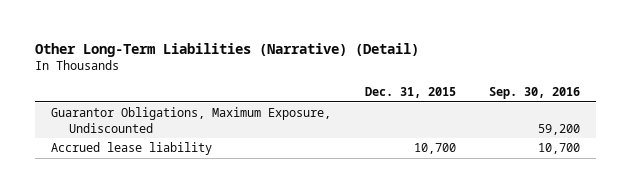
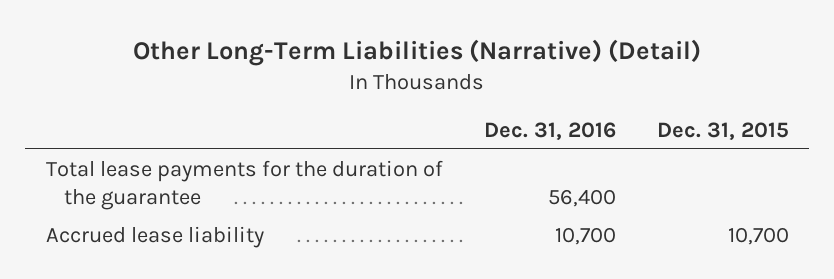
- | Dec. 31, 2015 | Sep. 30, 2016
+ | Dec. 31, 2016 | Dec. 31, 2015
- Guarantor Obligations, Maximum Exposure, Undiscounted | | 59,200
+ Total lease payments for the duration of the guarantee | 56,400 |

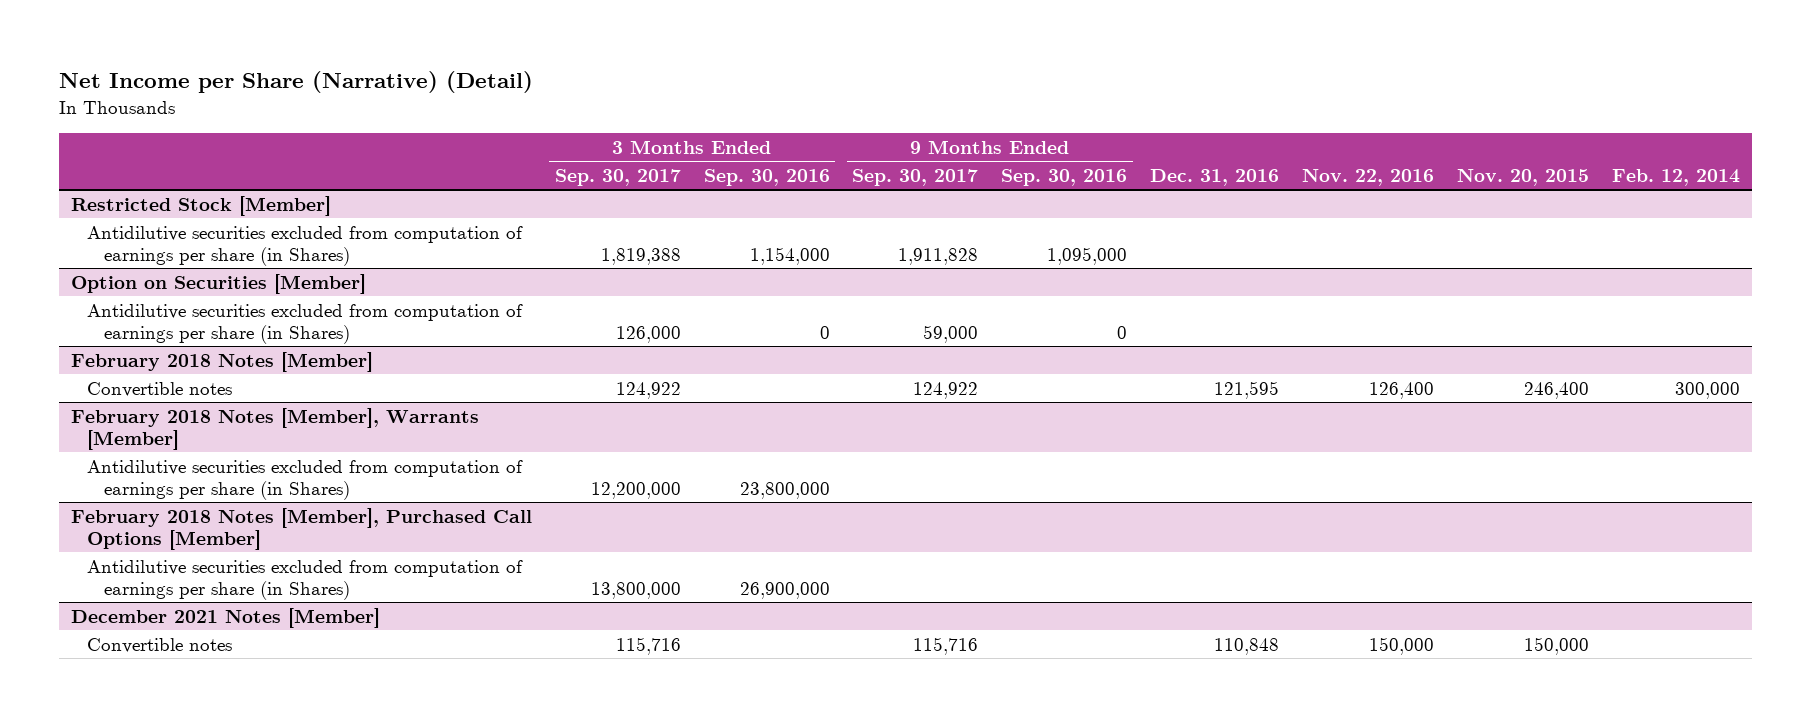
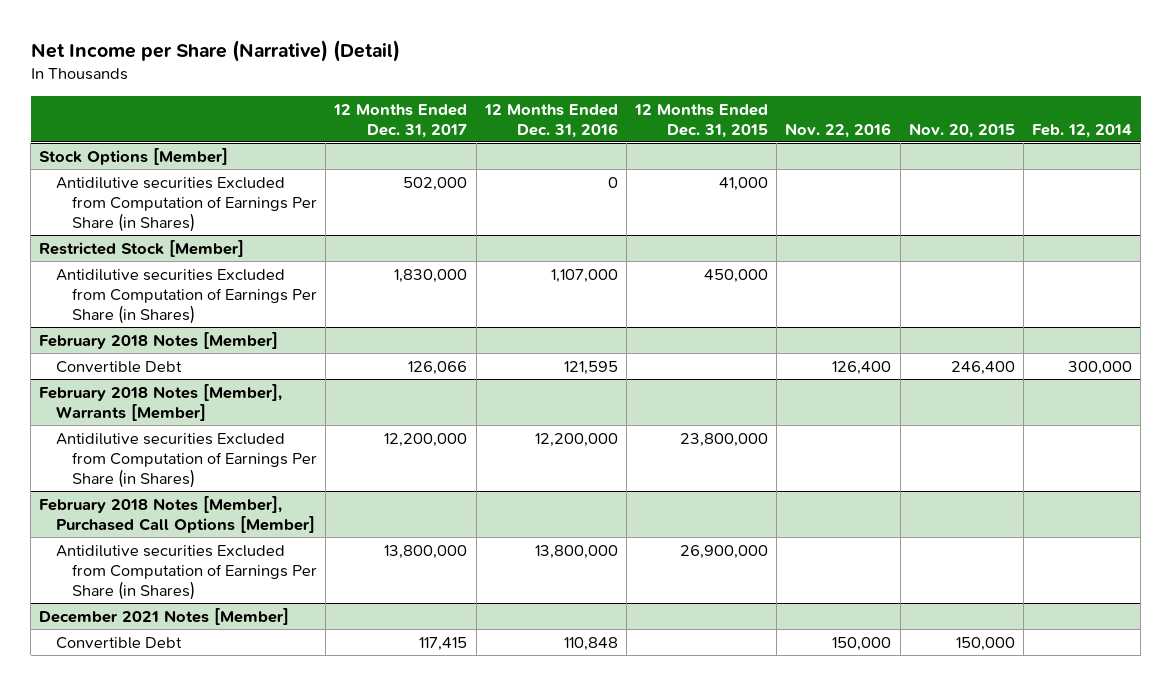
- | 3 Months Ended Sep. 30, 2017 | 3 Months Ended Sep. 30, 2016 | 9 Months Ended Sep. 30, 2017 | 9 Months Ended Sep. 30, 2016 | Dec. 31, 2016 | Nov. 22, 2016 | Nov. 20, 2015 | Feb. 12, 2014
+ | 12 Months Ended Dec. 31, 2017 | 12 Months Ended Dec. 31, 2016 | 12 Months Ended Dec. 31, 2015 | Nov. 22, 2016 | Nov. 20, 2015 | Feb. 12, 2014
+ Stock Options [Member]
+ Antidilutive securities Excluded from Computation of Earnings Per Share (in Shares) | 502,000 | 0 | 41,000 | | |
@ Restricted Stock [Member]
- Antidilutive securities excluded from computation of earnings per share (in Shares) | 1,819,388 | 1,154,000 | 1,911,828 | 1,095,000 | | | |
- Option on Securities [Member]
- Antidilutive securities excluded from computation of earnings per share (in Shares) | 126,000 | 0 | 59,000 | 0 | | | |
@ Restricted Stock [Member]
+ Antidilutive securities Excluded from Computation of Earnings Per Share (in Shares) | 1,830,000 | 1,107,000 | 450,000 | | |
@ February 2018 Notes [Member]
- Convertible notes | 124,922 | | 124,922 | | 121,595 | 126,400 | 246,400 | 300,000
+ Convertible Debt | 126,066 | 121,595 | | 126,400 | 246,400 | 300,000
@ February 2018 Notes [Member], Warrants [Member]
- Antidilutive securities excluded from computation of earnings per share (in Shares) | 12,200,000 | 23,800,000 | | | | | |
+ Antidilutive securities Excluded from Computation of Earnings Per Share (in Shares) | 12,200,000 | 12,200,000 | 23,800,000 | | |
@ February 2018 Notes [Member], Purchased Call Options [Member]
- Antidilutive securities excluded from computation of earnings per share (in Shares) | 13,800,000 | 26,900,000 | | | | | |
+ Antidilutive securities Excluded from Computation of Earnings Per Share (in Shares) | 13,800,000 | 13,800,000 | 26,900,000 | | |
@ December 2021 Notes [Member]
- Convertible notes | 115,716 | | 115,716 | | 110,848 | 150,000 | 150,000 |
+ Convertible Debt | 117,415 | 110,848 | | 150,000 | 150,000 |

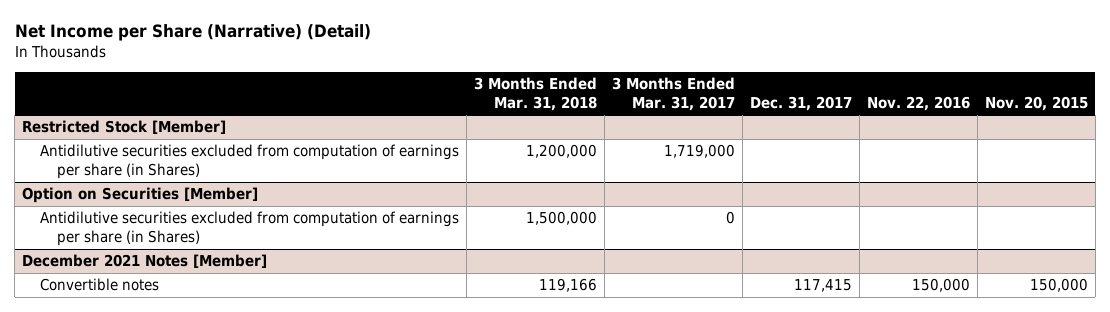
- | 12 Months Ended Dec. 31, 2017 | 12 Months Ended Dec. 31, 2016 | 12 Months Ended Dec. 31, 2015 | Nov. 22, 2016 | Nov. 20, 2015 | Feb. 12, 2014
+ | 3 Months Ended Mar. 31, 2018 | 3 Months Ended Mar. 31, 2017 | Dec. 31, 2017 | Nov. 22, 2016 | Nov. 20, 2015
- Stock Options [Member]
- Antidilutive securities Excluded from Computation of Earnings Per Share (in Shares) | 502,000 | 0 | 41,000 | | |
@ Restricted Stock [Member]
- Antidilutive securities Excluded from Computation of Earnings Per Share (in Shares) | 1,830,000 | 1,107,000 | 450,000 | | |
- February 2018 Notes [Member]
- Convertible Debt | 126,066 | 121,595 | | 126,400 | 246,400 | 300,000
- February 2018 Notes [Member], Warrants [Member]
- Antidilutive securities Excluded from Computation of Earnings Per Share (in Shares) | 12,200,000 | 12,200,000 | 23,800,000 | | |
- February 2018 Notes [Member], Purchased Call Options [Member]
- Antidilutive securities Excluded from Computation of Earnings Per Share (in Shares) | 13,800,000 | 13,800,000 | 26,900,000 | | |
@ Restricted Stock [Member]
+ Antidilutive securities excluded from computation of earnings per share (in Shares) | 1,200,000 | 1,719,000 | | |
+ Option on Securities [Member]
+ Antidilutive securities excluded from computation of earnings per share (in Shares) | 1,500,000 | 0 | | |
@ December 2021 Notes [Member]
- Convertible Debt | 117,415 | 110,848 | | 150,000 | 150,000 |
+ Convertible notes | 119,166 | | 117,415 | 150,000 | 150,000

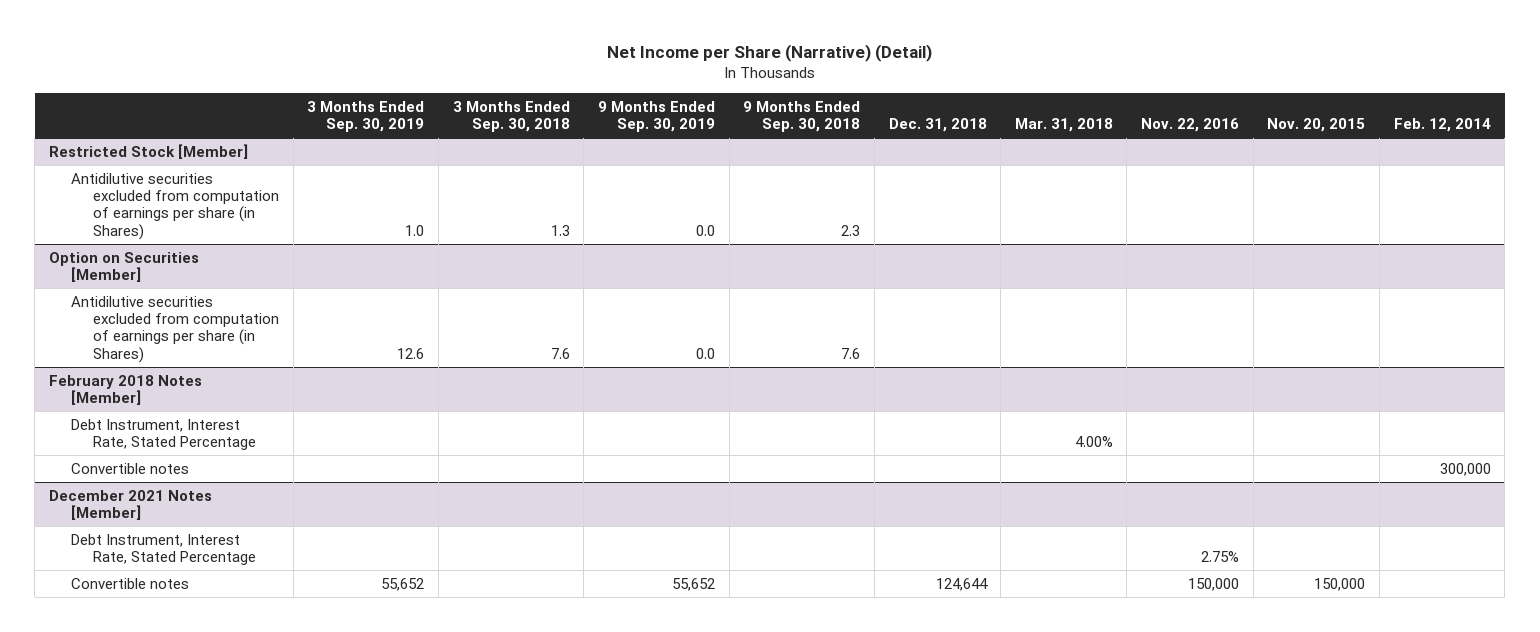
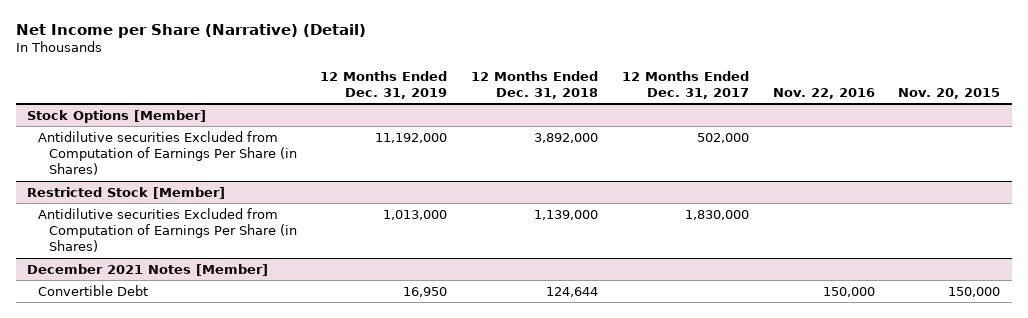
- | 3 Months Ended Sep. 30, 2019 | 3 Months Ended Sep. 30, 2018 | 9 Months Ended Sep. 30, 2019 | 9 Months Ended Sep. 30, 2018 | Dec. 31, 2018 | Mar. 31, 2018 | Nov. 22, 2016 | Nov. 20, 2015 | Feb. 12, 2014
+ | 12 Months Ended Dec. 31, 2019 | 12 Months Ended Dec. 31, 2018 | 12 Months Ended Dec. 31, 2017 | Nov. 22, 2016 | Nov. 20, 2015
+ Stock Options [Member]
+ Antidilutive securities Excluded from Computation of Earnings Per Share (in Shares) | 11,192,000 | 3,892,000 | 502,000 | |
@ Restricted Stock [Member]
- Antidilutive securities excluded from computation of earnings per share (in Shares) | 1.0 | 1.3 | 0.0 | 2.3 | | | | |
- Option on Securities [Member]
- Antidilutive securities excluded from computation of earnings per share (in Shares) | 12.6 | 7.6 | 0.0 | 7.6 | | | | |
- February 2018 Notes [Member]
- Debt Instrument, Interest Rate, Stated Percentage | | | | | | 4.00% | | |
- Convertible notes | | | | | | | | | 300,000
@ Restricted Stock [Member]
+ Antidilutive securities Excluded from Computation of Earnings Per Share (in Shares) | 1,013,000 | 1,139,000 | 1,830,000 | |
@ December 2021 Notes [Member]
- Debt Instrument, Interest Rate, Stated Percentage | | | | | | | 2.75% | |
- Convertible notes | 55,652 | | 55,652 | | 124,644 | | 150,000 | 150,000 |
+ Convertible Debt | 16,950 | 124,644 | | 150,000 | 150,000

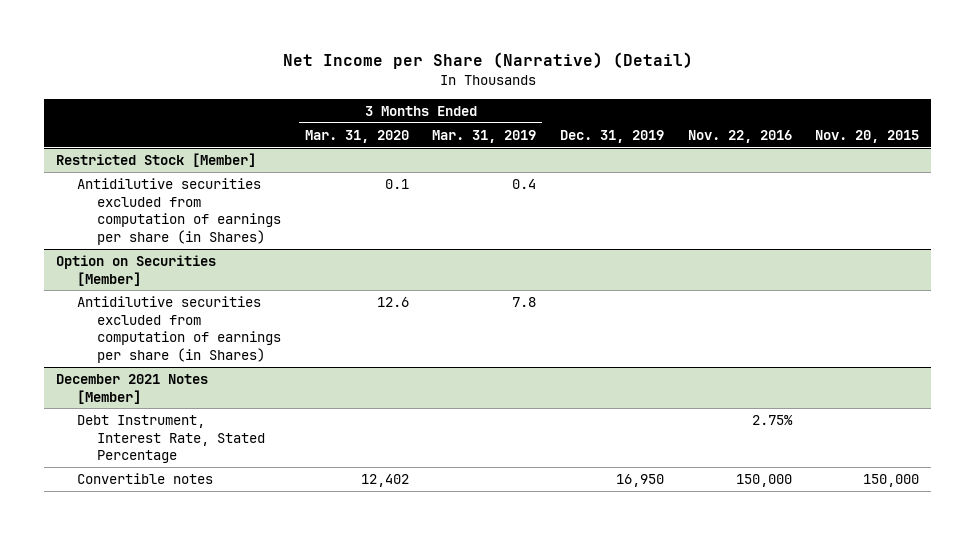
- | 12 Months Ended Dec. 31, 2019 | 12 Months Ended Dec. 31, 2018 | 12 Months Ended Dec. 31, 2017 | Nov. 22, 2016 | Nov. 20, 2015
+ | 3 Months Ended Mar. 31, 2020 | 3 Months Ended Mar. 31, 2019 | Dec. 31, 2019 | Nov. 22, 2016 | Nov. 20, 2015
- Stock Options [Member]
- Antidilutive securities Excluded from Computation of Earnings Per Share (in Shares) | 11,192,000 | 3,892,000 | 502,000 | |
@ Restricted Stock [Member]
- Antidilutive securities Excluded from Computation of Earnings Per Share (in Shares) | 1,013,000 | 1,139,000 | 1,830,000 | |
+ Antidilutive securities excluded from computation of earnings per share (in Shares) | 0.1 | 0.4 | | |
+ Option on Securities [Member]
+ Antidilutive securities excluded from computation of earnings per share (in Shares) | 12.6 | 7.8 | | |
@ December 2021 Notes [Member]
- Convertible Debt | 16,950 | 124,644 | | 150,000 | 150,000
+ Debt Instrument, Interest Rate, Stated Percentage | | | | 2.75% |
+ Convertible notes | 12,402 | | 16,950 | 150,000 | 150,000

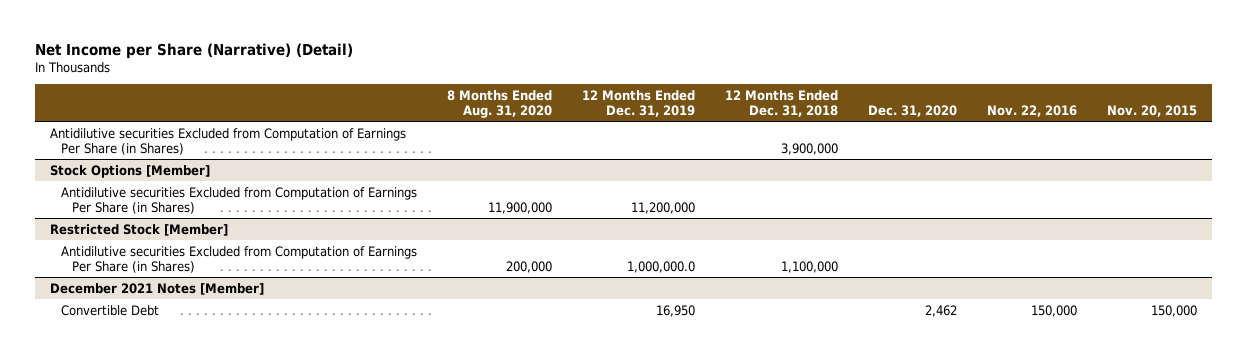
- | 3 Months Ended Mar. 31, 2020 | 3 Months Ended Mar. 31, 2019 | Dec. 31, 2019 | Nov. 22, 2016 | Nov. 20, 2015
+ | 8 Months Ended Aug. 31, 2020 | 12 Months Ended Dec. 31, 2019 | 12 Months Ended Dec. 31, 2018 | Dec. 31, 2020 | Nov. 22, 2016 | Nov. 20, 2015
+ Antidilutive securities Excluded from Computation of Earnings Per Share (in Shares) | | | 3,900,000 | | |
+ Stock Options [Member]
+ Antidilutive securities Excluded from Computation of Earnings Per Share (in Shares) | 11,900,000 | 11,200,000 | | | |
@ Restricted Stock [Member]
- Antidilutive securities excluded from computation of earnings per share (in Shares) | 0.1 | 0.4 | | |
- Option on Securities [Member]
- Antidilutive securities excluded from computation of earnings per share (in Shares) | 12.6 | 7.8 | | |
@ Restricted Stock [Member]
+ Antidilutive securities Excluded from Computation of Earnings Per Share (in Shares) | 200,000 | 1,000,000.0 | 1,100,000 | | |
@ December 2021 Notes [Member]
- Debt Instrument, Interest Rate, Stated Percentage | | | | 2.75% |
- Convertible notes | 12,402 | | 16,950 | 150,000 | 150,000
+ Convertible Debt | | 16,950 | | 2,462 | 150,000 | 150,000

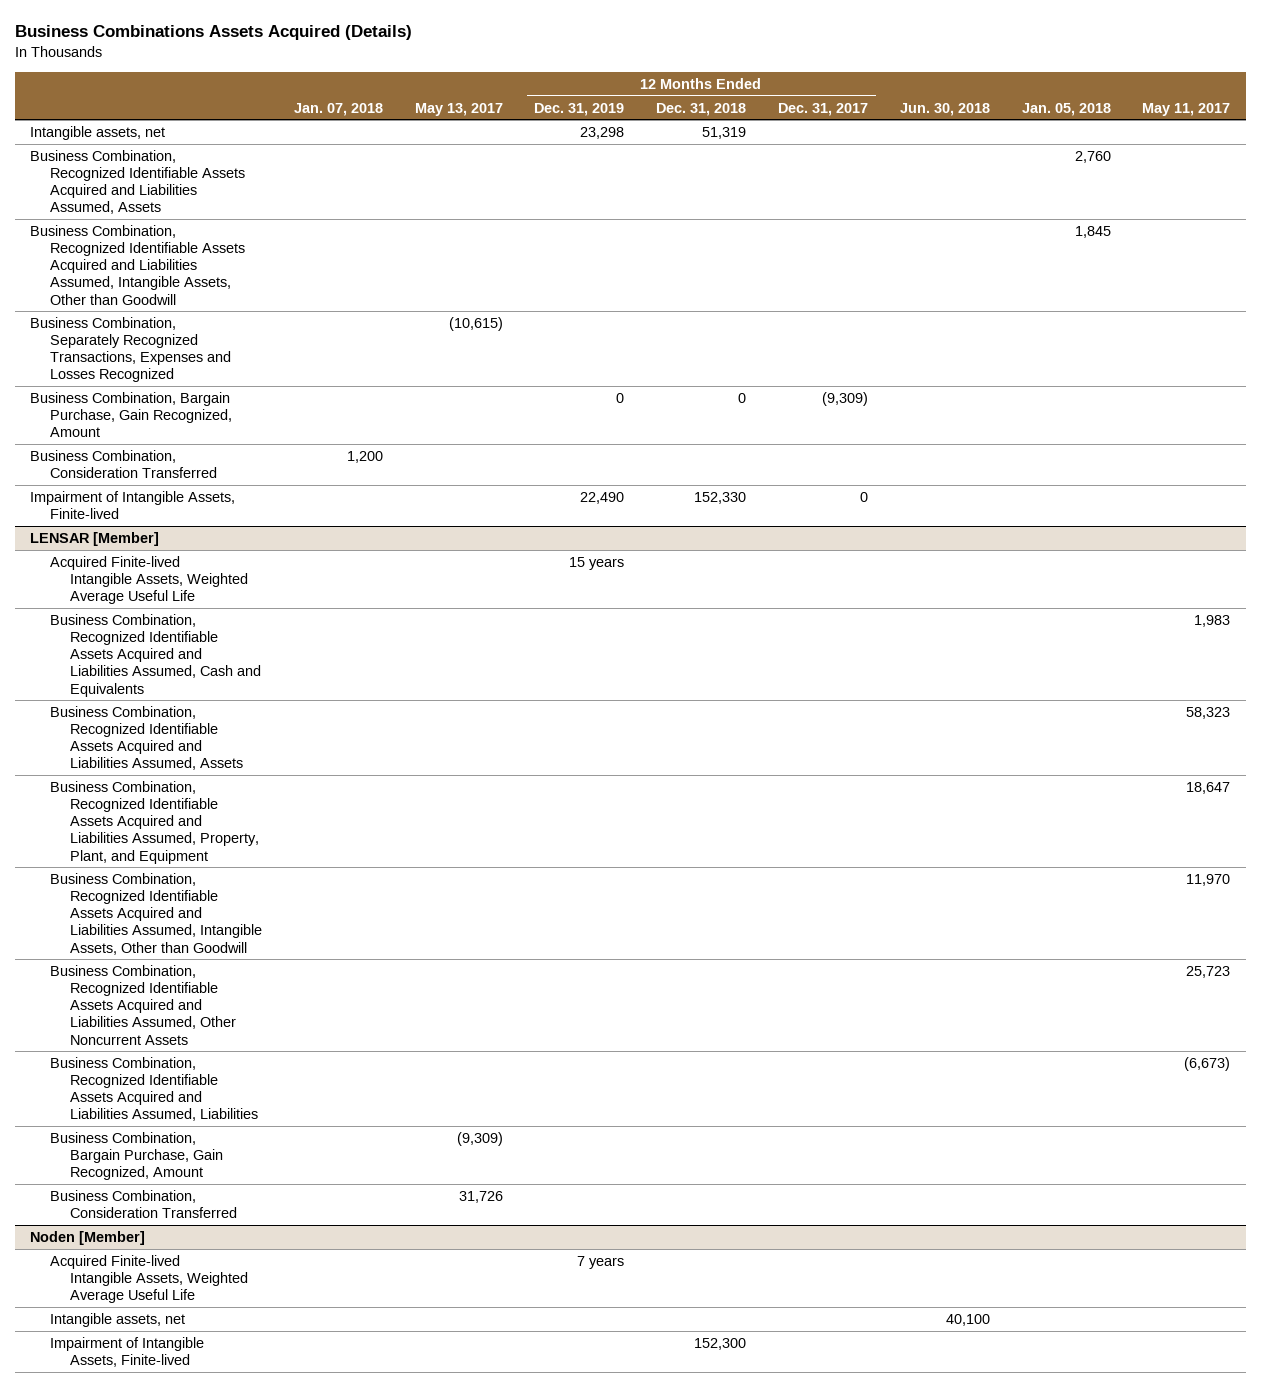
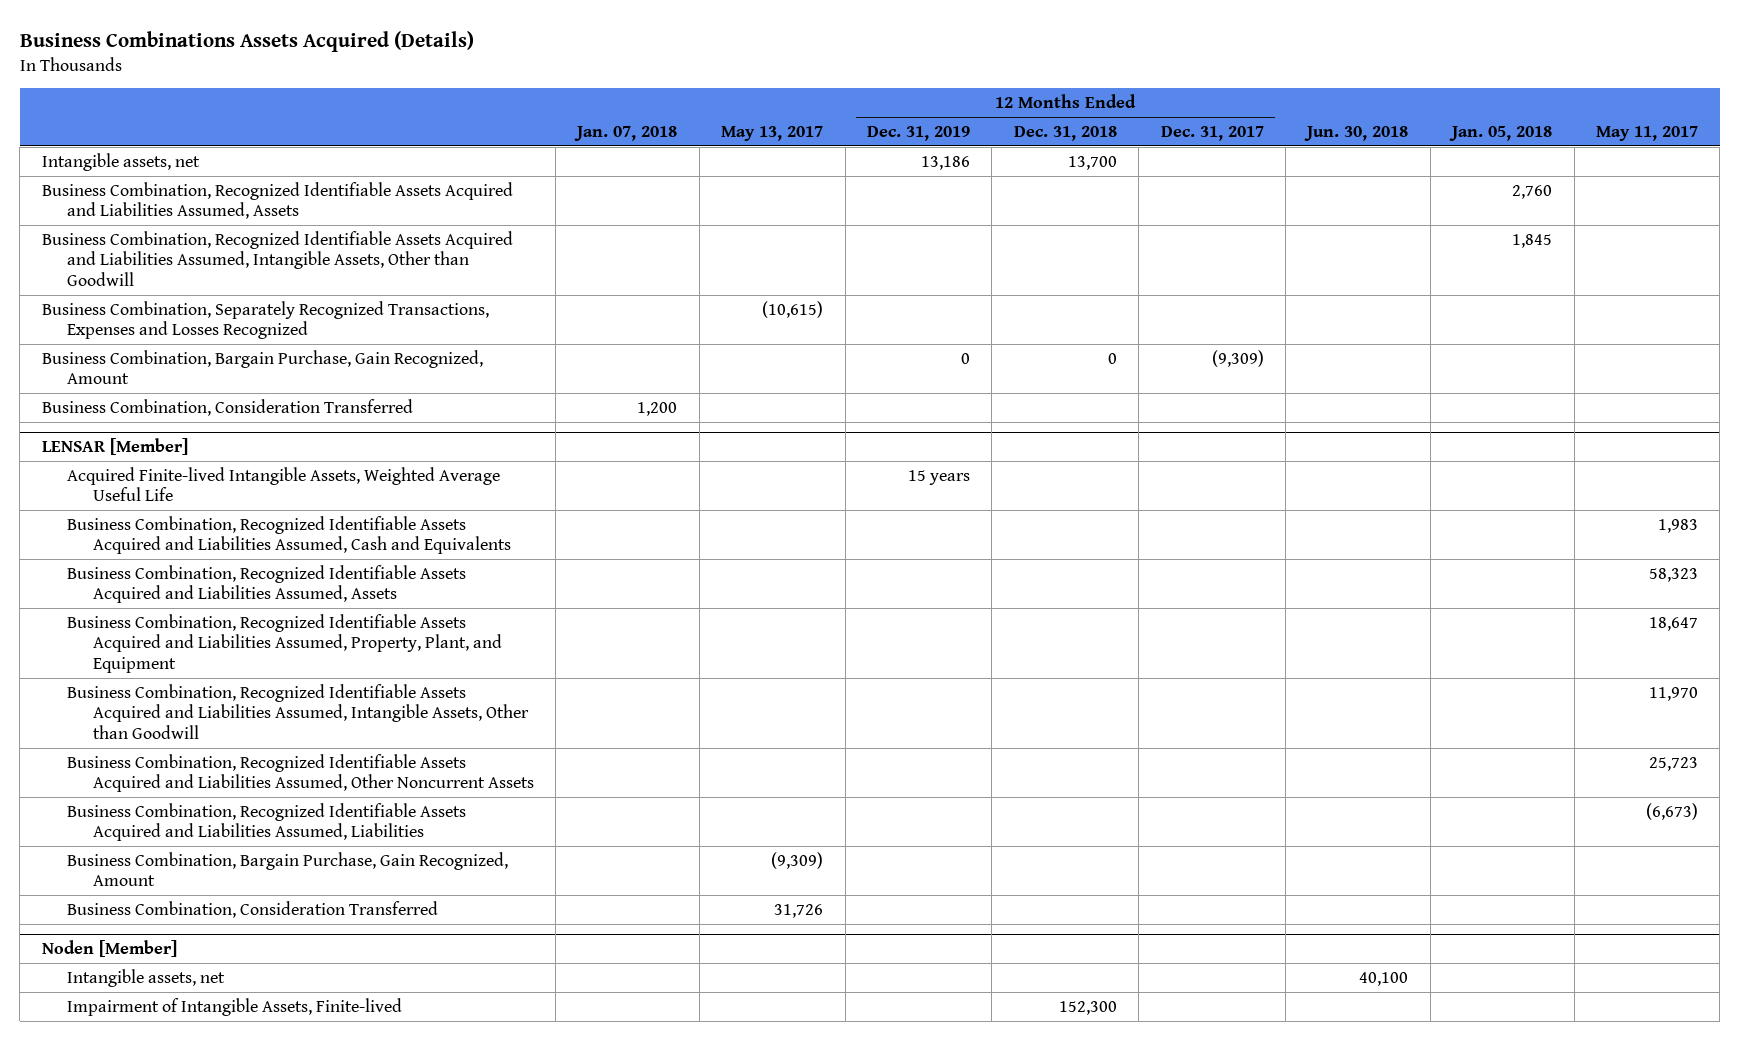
- Intangible assets, net | | | 23,298 | 51,319 | | | |
+ Intangible assets, net | | | 13,186 | 13,700 | | | |
- Impairment of Intangible Assets, Finite-lived | | | 22,490 | 152,330 | 0 | | |
@ Noden [Member]
- Acquired Finite-lived Intangible Assets, Weighted Average Useful Life | | | 7 years | | | | |

